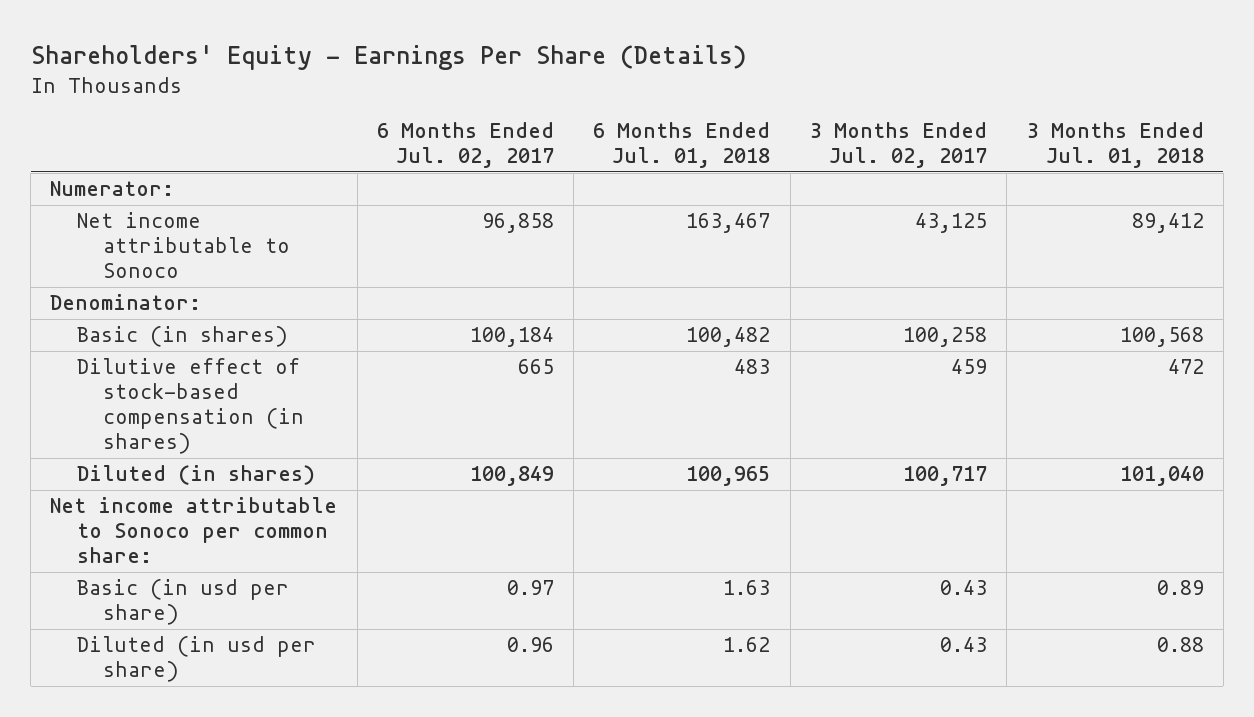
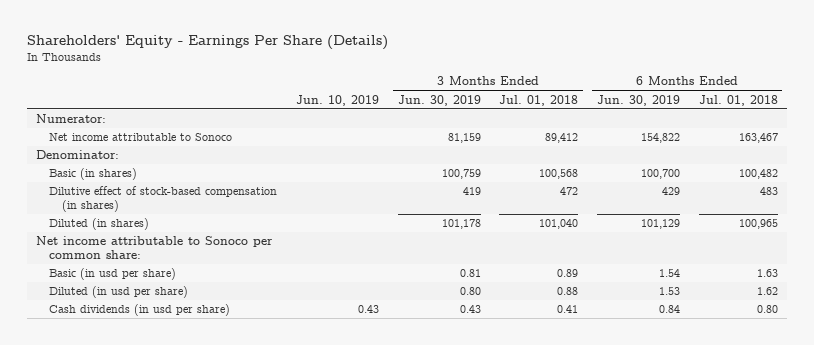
- | 6 Months Ended Jul. 02, 2017 | 6 Months Ended Jul. 01, 2018 | 3 Months Ended Jul. 02, 2017 | 3 Months Ended Jul. 01, 2018
+ | Jun. 10, 2019 | 3 Months Ended Jun. 30, 2019 | 3 Months Ended Jul. 01, 2018 | 6 Months Ended Jun. 30, 2019 | 6 Months Ended Jul. 01, 2018
+ Cash dividends (in usd per share) | 0.43 | 0.43 | 0.41 | 0.84 | 0.80

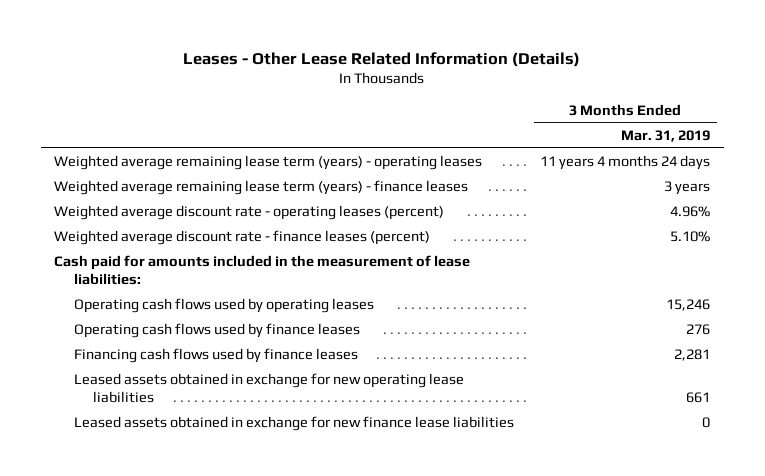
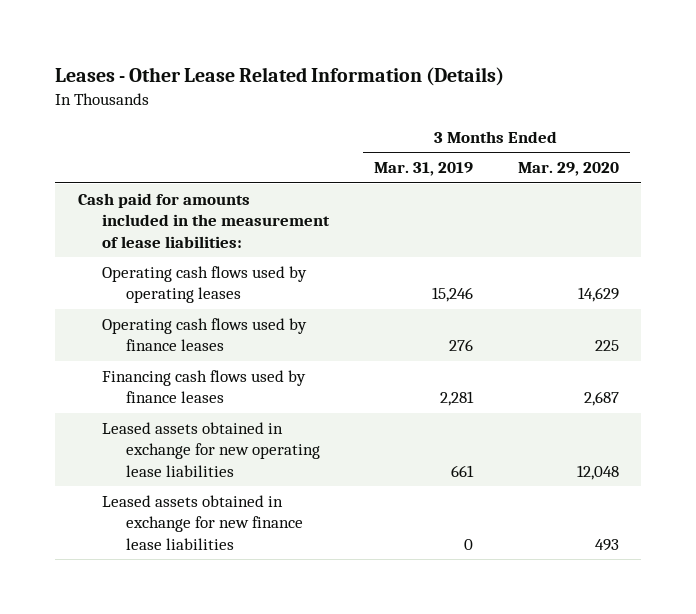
- | 3 Months Ended Mar. 31, 2019
+ | 3 Months Ended Mar. 31, 2019 | 3 Months Ended Mar. 29, 2020
- Weighted average remaining lease term (years) - operating leases | 11 years 4 months 24 days
- Weighted average remaining lease term (years) - finance leases | 3 years
- Weighted average discount rate - operating leases (percent) | 4.96%
- Weighted average discount rate - finance leases (percent) | 5.10%

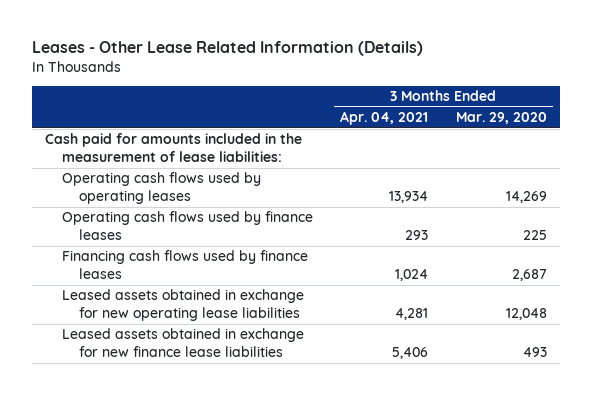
- | 3 Months Ended Mar. 31, 2019 | 3 Months Ended Mar. 29, 2020
+ | 3 Months Ended Apr. 04, 2021 | 3 Months Ended Mar. 29, 2020
- Operating cash flows used by operating leases | 15,246 | 14,629
+ Operating cash flows used by operating leases | 13,934 | 14,269

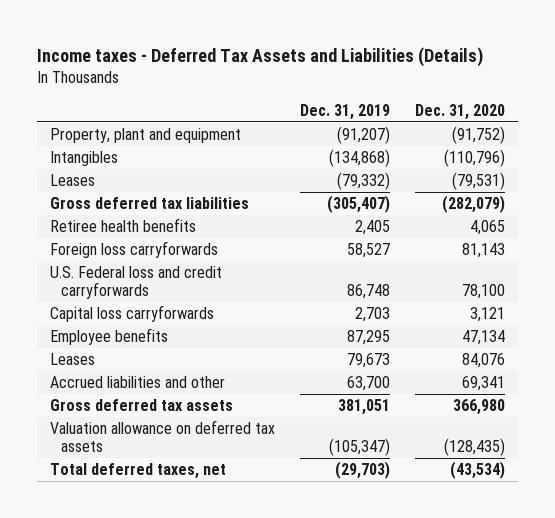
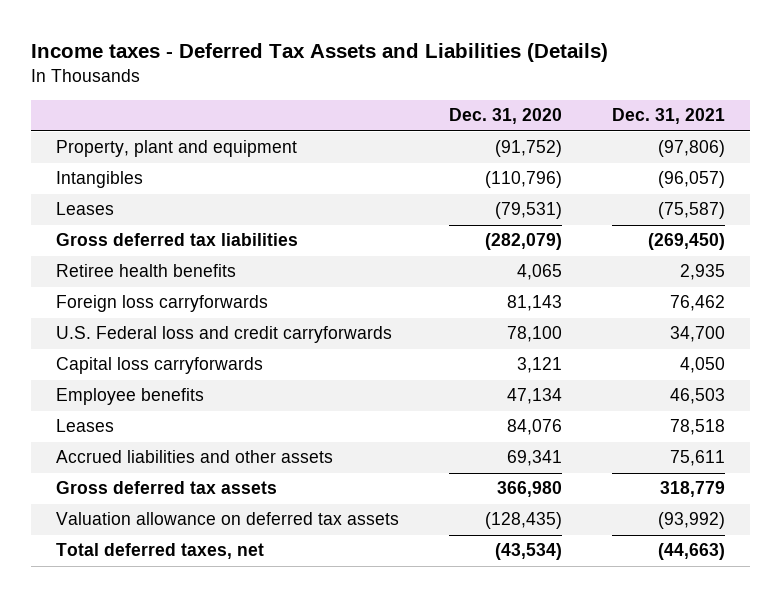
- | Dec. 31, 2019 | Dec. 31, 2020
+ | Dec. 31, 2020 | Dec. 31, 2021
- Accrued liabilities and other | 63,700 | 69,341
+ Accrued liabilities and other assets | 69,341 | 75,611

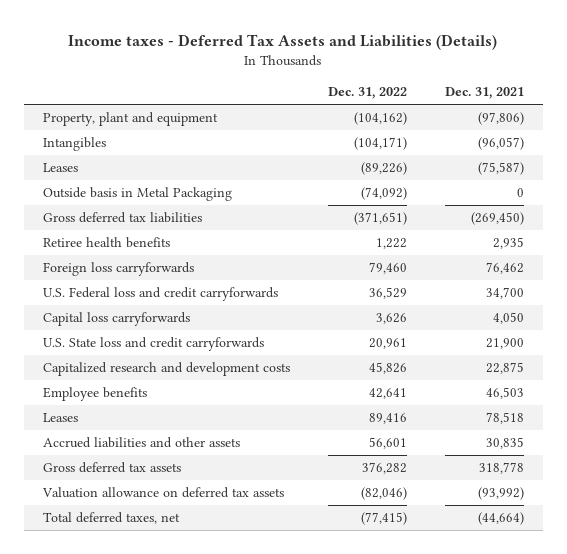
- | Dec. 31, 2020 | Dec. 31, 2021
+ | Dec. 31, 2022 | Dec. 31, 2021
+ Outside basis in Metal Packaging | (74,092) | 0
+ U.S. State loss and credit carryforwards | 20,961 | 21,900
+ Capitalized research and development costs | 45,826 | 22,875
- Accrued liabilities and other assets | 69,341 | 75,611
- Gross deferred tax assets | 366,980 | 318,779
+ Accrued liabilities and other assets | 56,601 | 30,835
+ Gross deferred tax assets | 376,282 | 318,778
- Total deferred taxes, net | (43,534) | (44,663)
+ Total deferred taxes, net | (77,415) | (44,664)

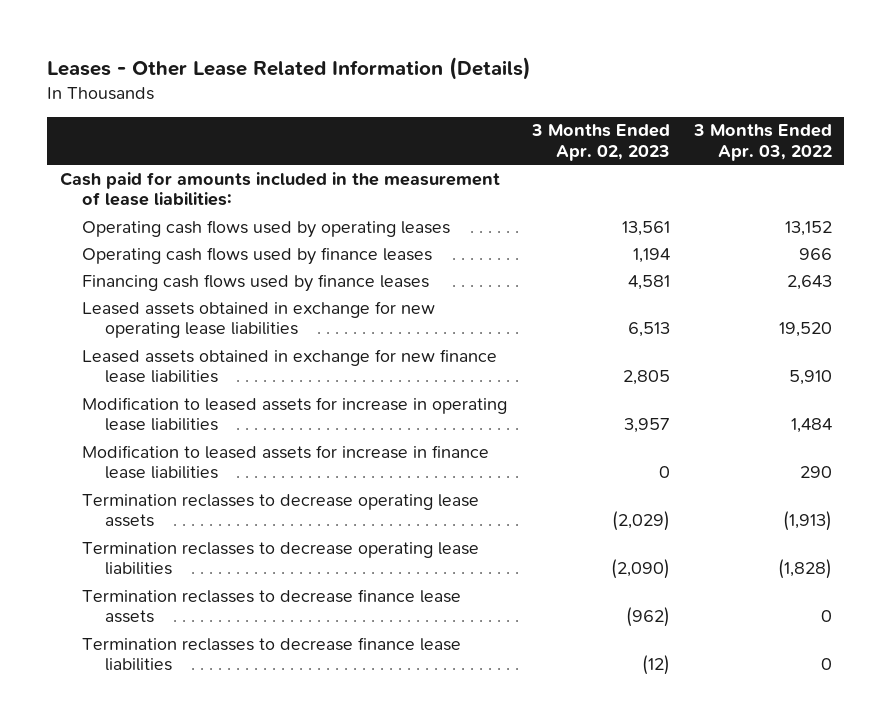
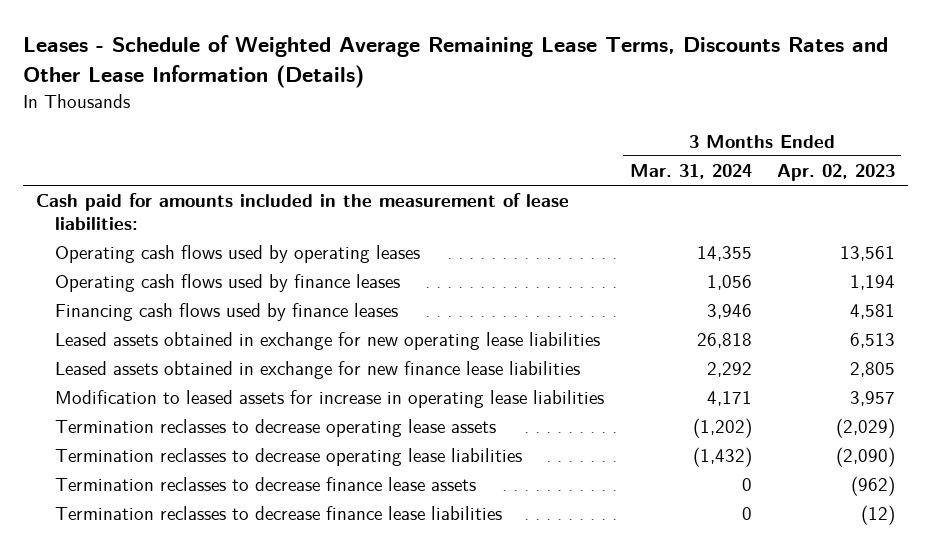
- Leases - Other Lease Related Information (Details)
+ Leases - Schedule of Weighted Average Remaining Lease Terms, Discounts Rates and Other Lease Information (Details)
- | 3 Months Ended Apr. 02, 2023 | 3 Months Ended Apr. 03, 2022
+ | 3 Months Ended Mar. 31, 2024 | 3 Months Ended Apr. 02, 2023
- Modification to leased assets for increase in finance lease liabilities | 0 | 290

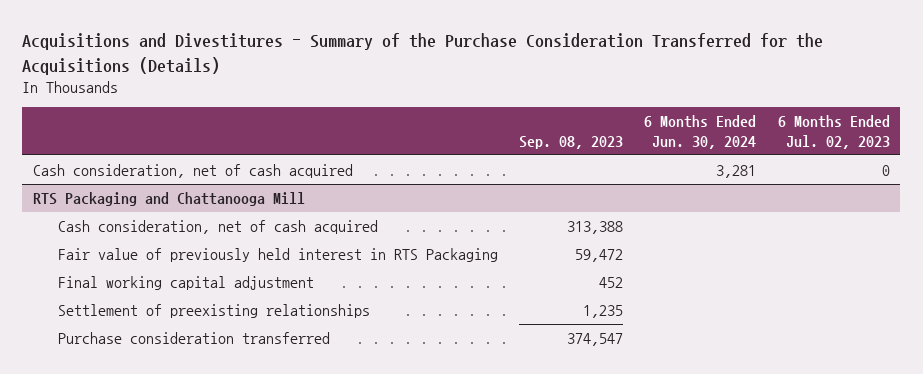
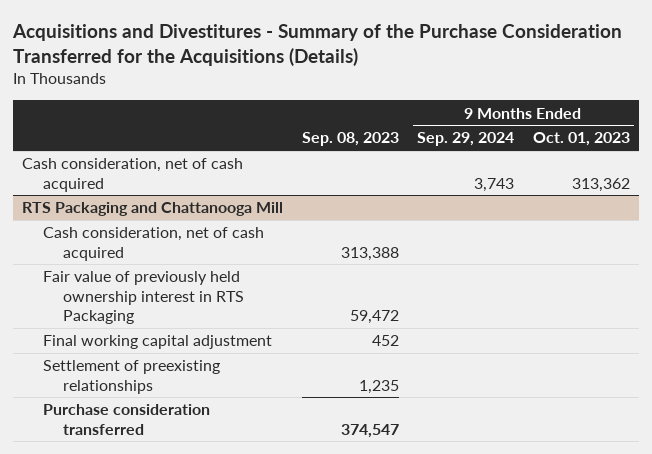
- | Sep. 08, 2023 | 6 Months Ended Jun. 30, 2024 | 6 Months Ended Jul. 02, 2023
+ | Sep. 08, 2023 | 9 Months Ended Sep. 29, 2024 | 9 Months Ended Oct. 01, 2023
@ RTS Packaging and Chattanooga Mill
- Fair value of previously held interest in RTS Packaging | 59,472 | |
+ Fair value of previously held ownership interest in RTS Packaging | 59,472 | |

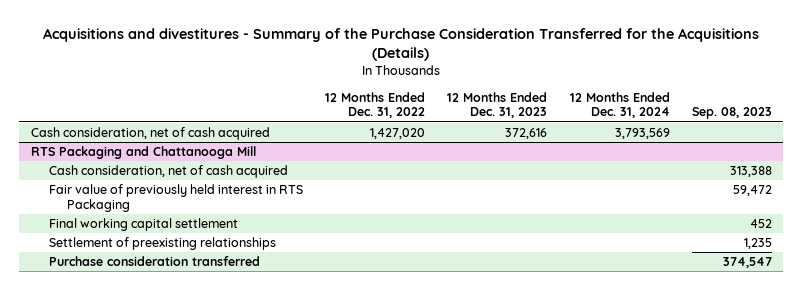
- Acquisitions and Divestitures - Summary of the Purchase Consideration Transferred for the Acquisitions (Details)
+ Acquisitions and divestitures - Summary of the Purchase Consideration Transferred for the Acquisitions (Details)
- | Sep. 08, 2023 | 9 Months Ended Sep. 29, 2024 | 9 Months Ended Oct. 01, 2023
+ | 12 Months Ended Dec. 31, 2022 | 12 Months Ended Dec. 31, 2023 | 12 Months Ended Dec. 31, 2024 | Sep. 08, 2023
@ RTS Packaging and Chattanooga Mill
- Fair value of previously held ownership interest in RTS Packaging | 59,472 | |
- Final working capital adjustment | 452 | |
+ Fair value of previously held interest in RTS Packaging | | | | 59,472
+ Final working capital settlement | | | | 452

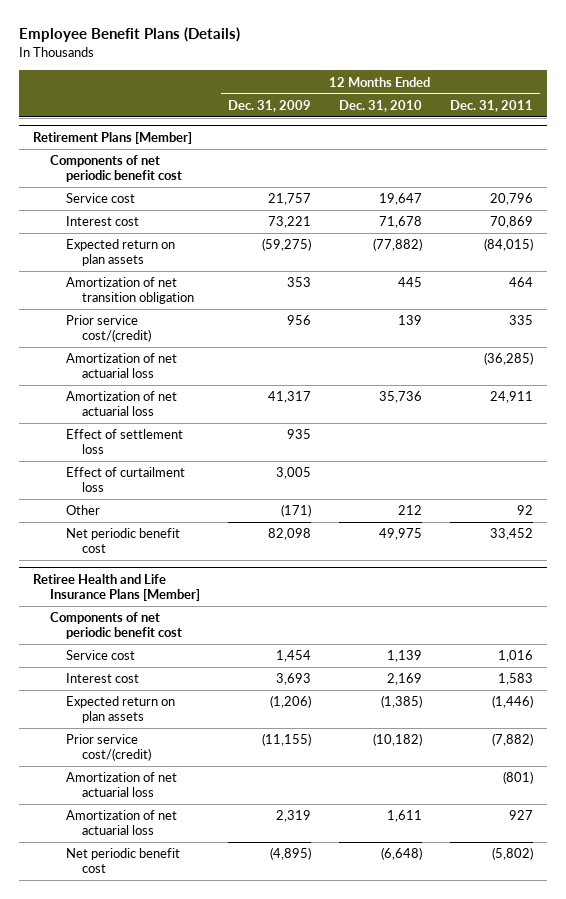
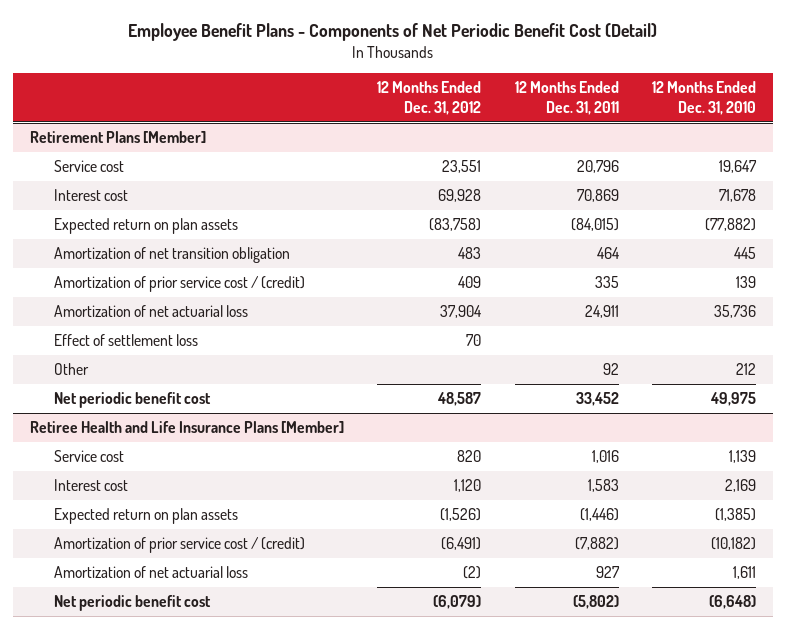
- Employee Benefit Plans (Details)
+ Employee Benefit Plans - Components of Net Periodic Benefit Cost (Detail)
- | 12 Months Ended Dec. 31, 2009 | 12 Months Ended Dec. 31, 2010 | 12 Months Ended Dec. 31, 2011
+ | 12 Months Ended Dec. 31, 2012 | 12 Months Ended Dec. 31, 2011 | 12 Months Ended Dec. 31, 2010
@ Retirement Plans [Member]
- Components of net periodic benefit cost
- Prior service cost/(credit) | 956 | 139 | 335
- Amortization of net actuarial loss | | | (36,285)
+ Amortization of prior service cost / (credit) | 409 | 335 | 139
- Effect of curtailment loss | 3,005 | |
@ Retiree Health and Life Insurance Plans [Member]
- Components of net periodic benefit cost
- Prior service cost/(credit) | (11,155) | (10,182) | (7,882)
- Amortization of net actuarial loss | | | (801)
+ Amortization of prior service cost / (credit) | (6,491) | (7,882) | (10,182)

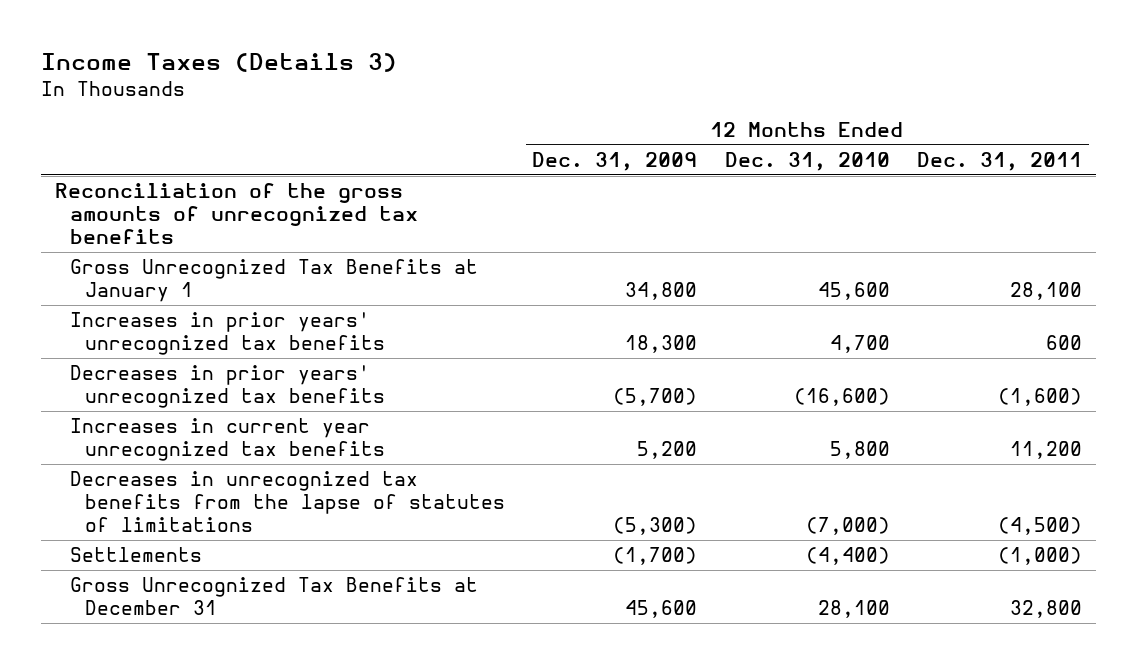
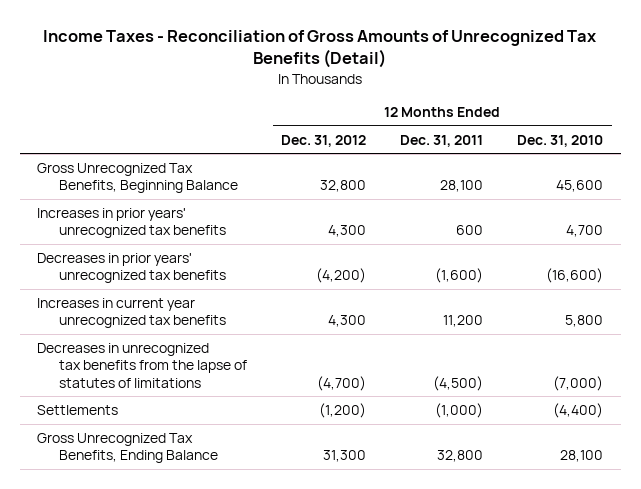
- Income Taxes (Details 3)
+ Income Taxes - Reconciliation of Gross Amounts of Unrecognized Tax Benefits (Detail)
- | 12 Months Ended Dec. 31, 2009 | 12 Months Ended Dec. 31, 2010 | 12 Months Ended Dec. 31, 2011
+ | 12 Months Ended Dec. 31, 2012 | 12 Months Ended Dec. 31, 2011 | 12 Months Ended Dec. 31, 2010
- Reconciliation of the gross amounts of unrecognized tax benefits
- Gross Unrecognized Tax Benefits at January 1 | 34,800 | 45,600 | 28,100
+ Gross Unrecognized Tax Benefits, Beginning Balance | 32,800 | 28,100 | 45,600
- Gross Unrecognized Tax Benefits at December 31 | 45,600 | 28,100 | 32,800
+ Gross Unrecognized Tax Benefits, Ending Balance | 31,300 | 32,800 | 28,100

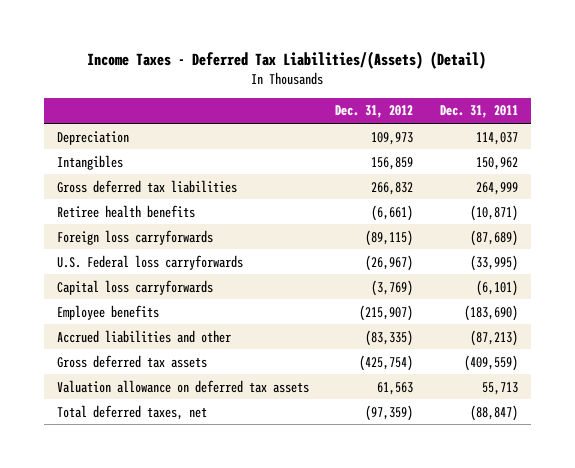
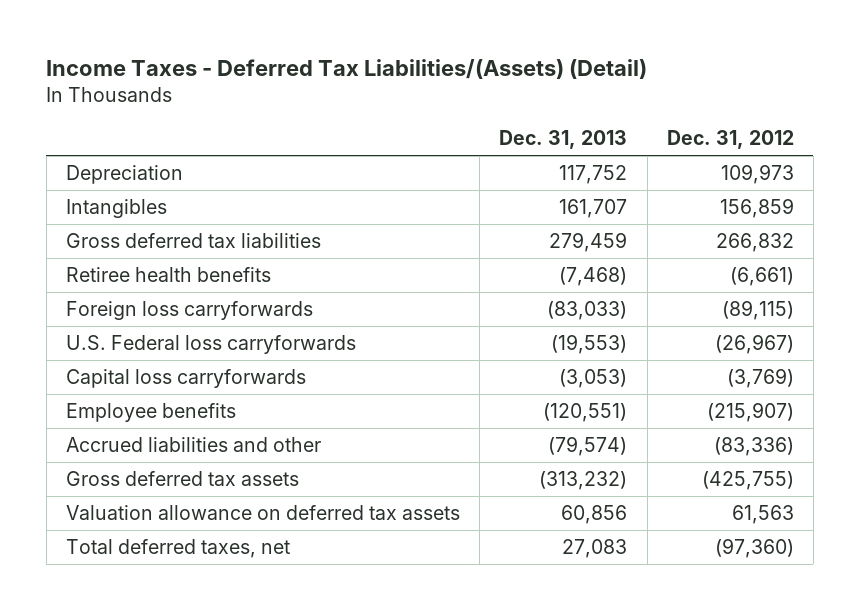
- | Dec. 31, 2012 | Dec. 31, 2011
+ | Dec. 31, 2013 | Dec. 31, 2012
- Accrued liabilities and other | (83,335) | (87,213)
- Gross deferred tax assets | (425,754) | (409,559)
+ Accrued liabilities and other | (79,574) | (83,336)
+ Gross deferred tax assets | (313,232) | (425,755)
- Total deferred taxes, net | (97,359) | (88,847)
+ Total deferred taxes, net | 27,083 | (97,360)

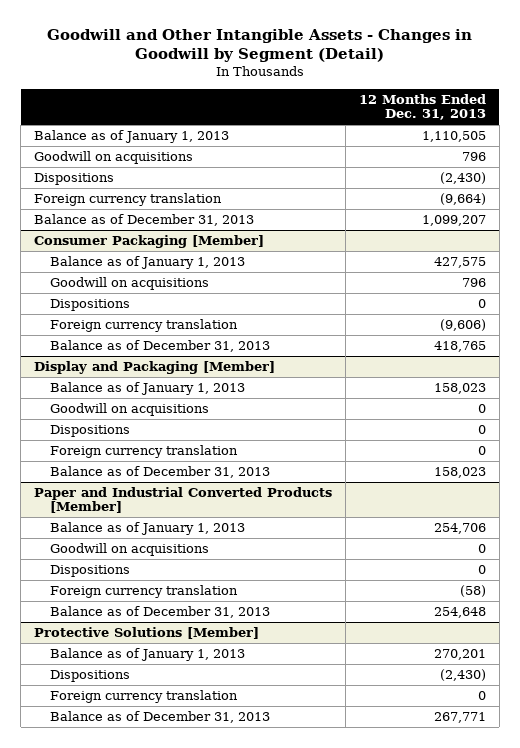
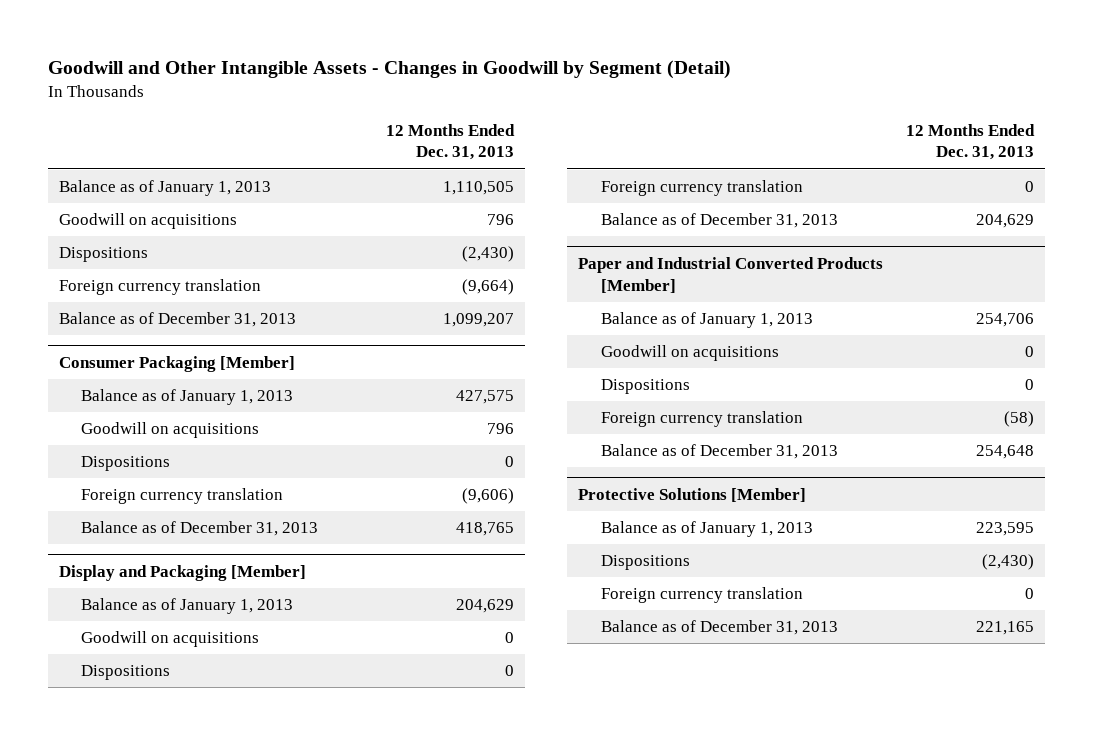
@ Display and Packaging [Member]
- Balance as of January 1, 2013 | 158,023
+ Balance as of January 1, 2013 | 204,629
- Balance as of December 31, 2013 | 158,023
+ Balance as of December 31, 2013 | 204,629
@ Protective Solutions [Member]
- Balance as of January 1, 2013 | 270,201
+ Balance as of January 1, 2013 | 223,595
- Balance as of December 31, 2013 | 267,771
+ Balance as of December 31, 2013 | 221,165

